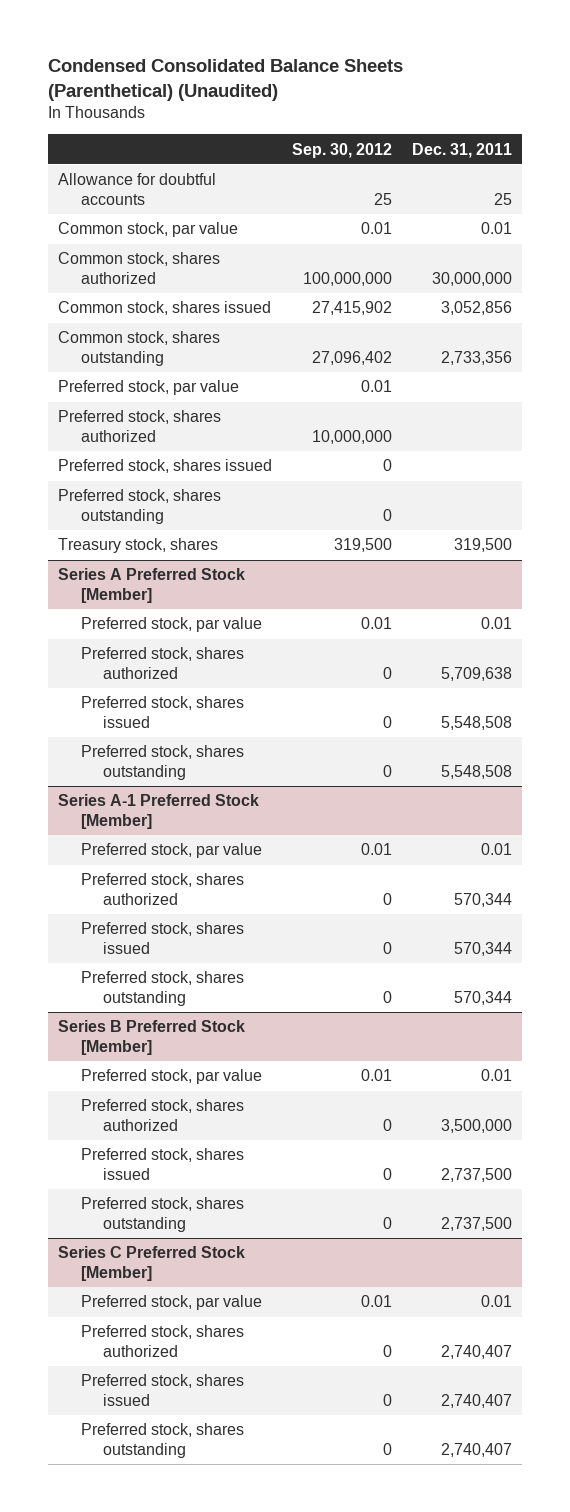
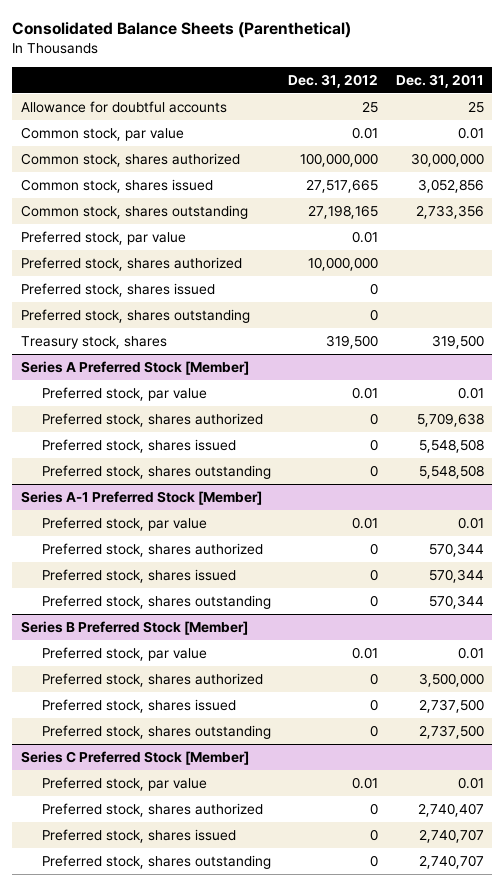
- Condensed Consolidated Balance Sheets (Parenthetical) (Unaudited)
+ Consolidated Balance Sheets (Parenthetical)
- | Sep. 30, 2012 | Dec. 31, 2011
+ | Dec. 31, 2012 | Dec. 31, 2011
@ Series C Preferred Stock [Member]
- Preferred stock, shares issued | 0 | 2,740,407
- Preferred stock, shares outstanding | 0 | 2,740,407
+ Preferred stock, shares issued | 0 | 2,740,707
+ Preferred stock, shares outstanding | 0 | 2,740,707

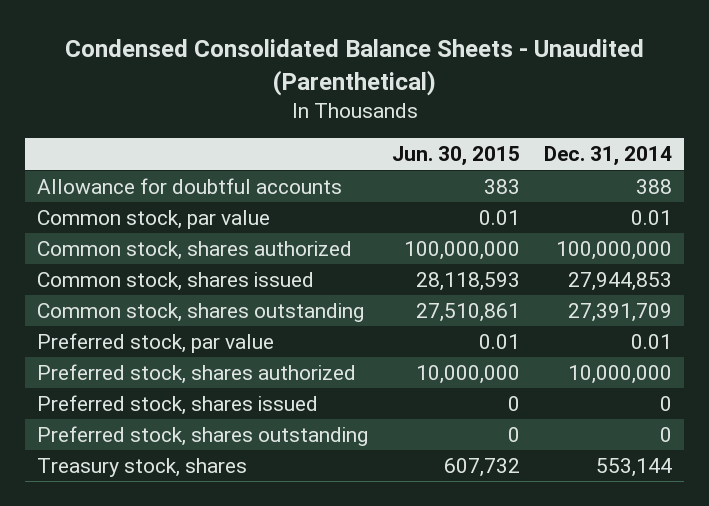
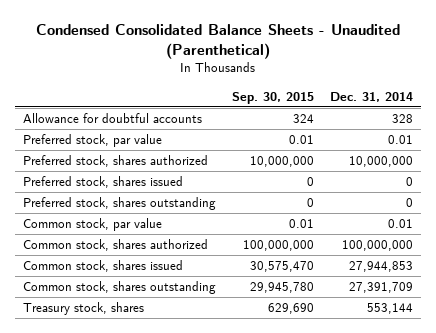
- | Jun. 30, 2015 | Dec. 31, 2014
+ | Sep. 30, 2015 | Dec. 31, 2014
- Allowance for doubtful accounts | 383 | 388
+ Allowance for doubtful accounts | 324 | 328
moved down: Common stock, par value | 0.01 | 0.01
moved down: Common stock, shares authorized | 100,000,000 | 100,000,000
moved down: Common stock, shares issued | 30,575,470 | 27,944,853
moved down: Common stock, shares outstanding | 29,945,780 | 27,391,709

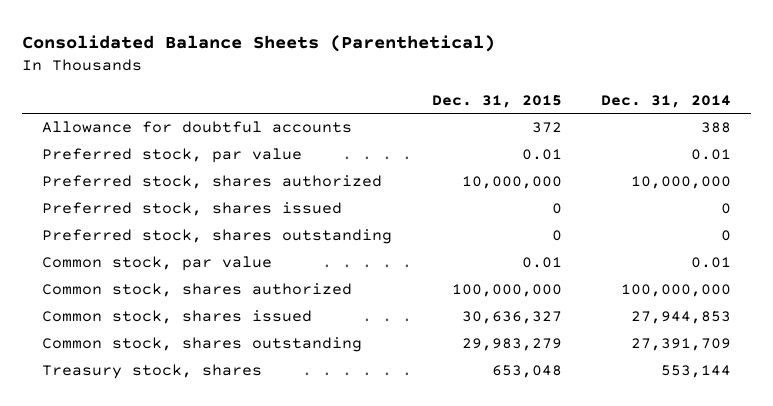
- Condensed Consolidated Balance Sheets - Unaudited (Parenthetical)
+ Consolidated Balance Sheets (Parenthetical)
- | Sep. 30, 2015 | Dec. 31, 2014
+ | Dec. 31, 2015 | Dec. 31, 2014
- Allowance for doubtful accounts | 324 | 328
+ Allowance for doubtful accounts | 372 | 388

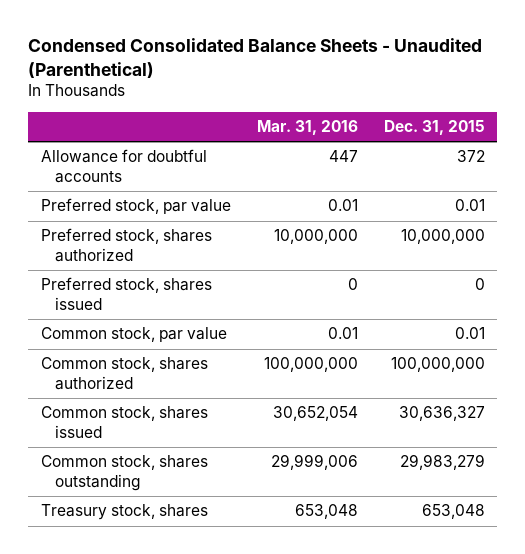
- Consolidated Balance Sheets (Parenthetical)
+ Condensed Consolidated Balance Sheets - Unaudited (Parenthetical)
- | Dec. 31, 2015 | Dec. 31, 2014
+ | Mar. 31, 2016 | Dec. 31, 2015
- Preferred stock, shares outstanding | 0 | 0

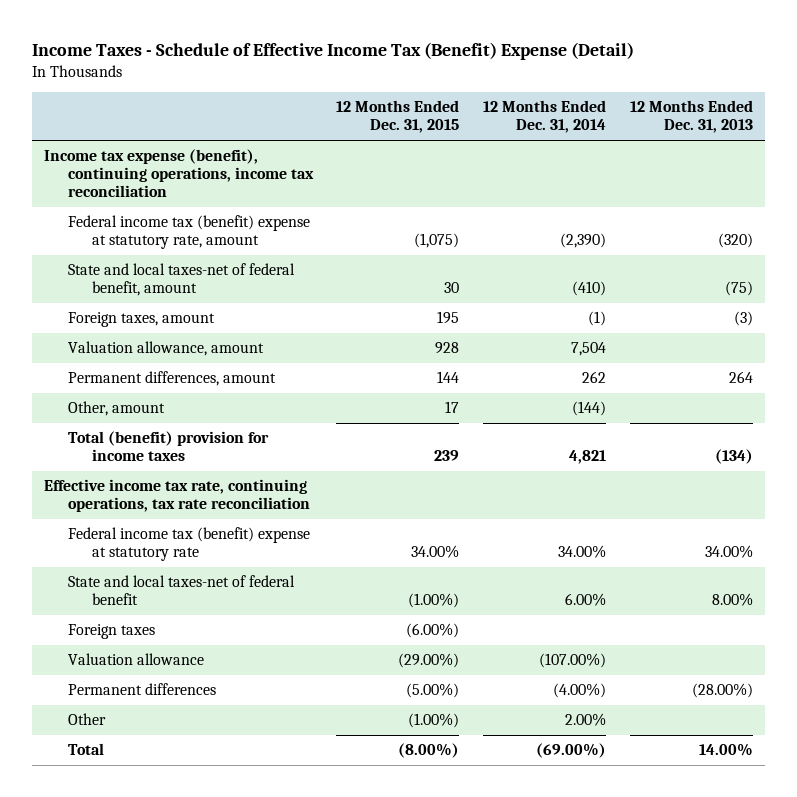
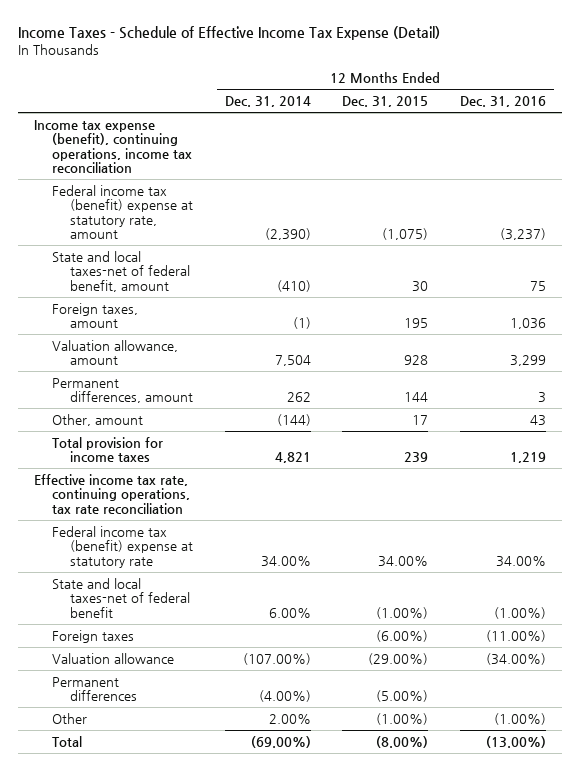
- Income Taxes - Schedule of Effective Income Tax (Benefit) Expense (Detail)
+ Income Taxes - Schedule of Effective Income Tax Expense (Detail)
- | 12 Months Ended Dec. 31, 2015 | 12 Months Ended Dec. 31, 2014 | 12 Months Ended Dec. 31, 2013
+ | 12 Months Ended Dec. 31, 2014 | 12 Months Ended Dec. 31, 2015 | 12 Months Ended Dec. 31, 2016
- Total (benefit) provision for income taxes | 239 | 4,821 | (134)
+ Total provision for income taxes | 4,821 | 239 | 1,219

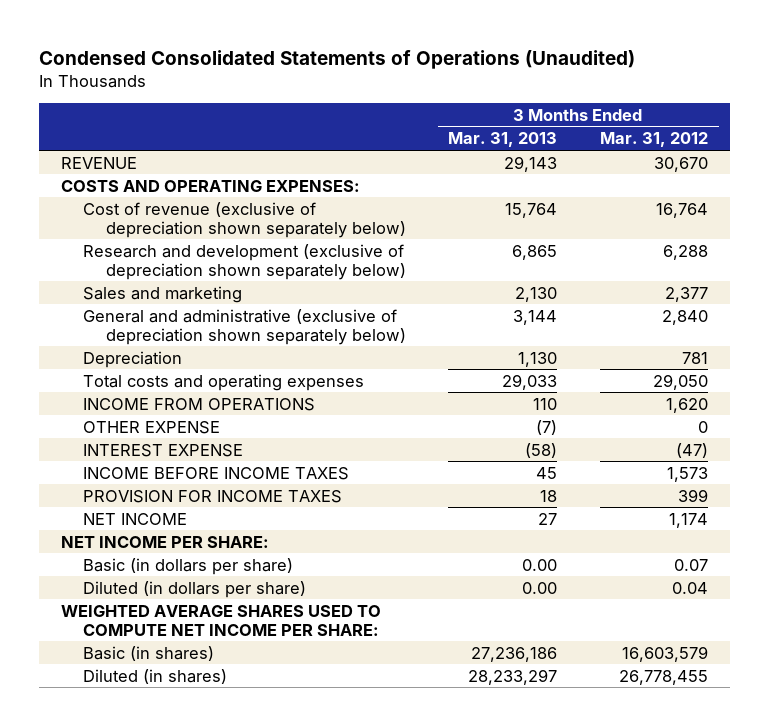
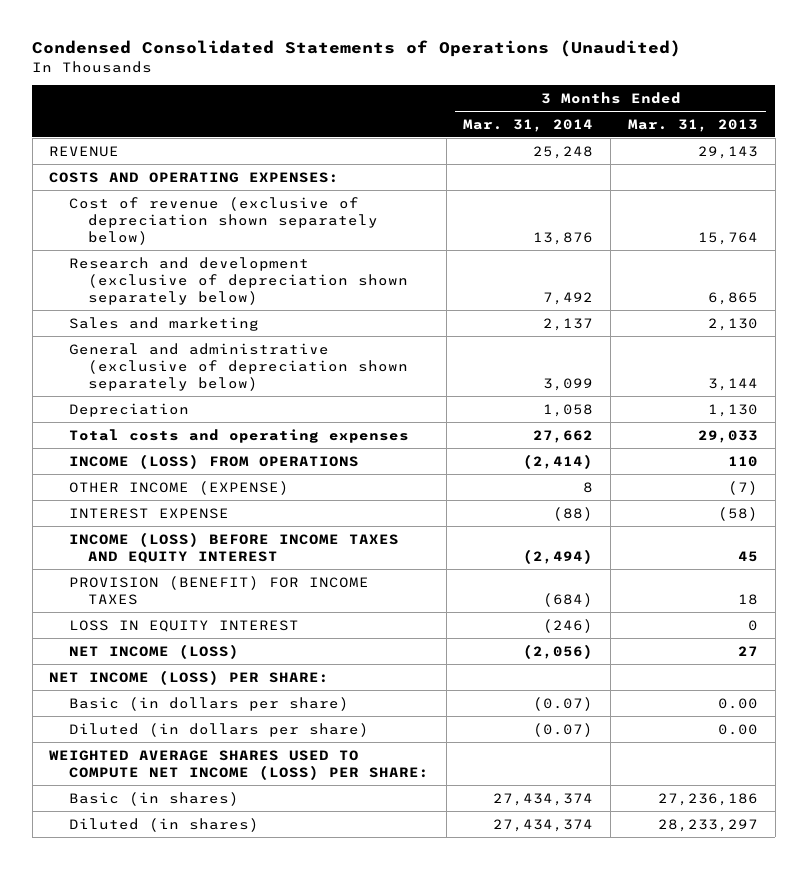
- | 3 Months Ended Mar. 31, 2013 | 3 Months Ended Mar. 31, 2012
+ | 3 Months Ended Mar. 31, 2014 | 3 Months Ended Mar. 31, 2013
- INCOME FROM OPERATIONS | 110 | 1,620
- OTHER EXPENSE | (7) | 0
+ INCOME (LOSS) FROM OPERATIONS | (2,414) | 110
+ OTHER INCOME (EXPENSE) | 8 | (7)
- INCOME BEFORE INCOME TAXES | 45 | 1,573
- PROVISION FOR INCOME TAXES | 18 | 399
- NET INCOME | 27 | 1,174
- NET INCOME PER SHARE:
+ INCOME (LOSS) BEFORE INCOME TAXES AND EQUITY INTEREST | (2,494) | 45
+ PROVISION (BENEFIT) FOR INCOME TAXES | (684) | 18
+ LOSS IN EQUITY INTEREST | (246) | 0
+ NET INCOME (LOSS) | (2,056) | 27
+ NET INCOME (LOSS) PER SHARE:
- WEIGHTED AVERAGE SHARES USED TO COMPUTE NET INCOME PER SHARE:
+ WEIGHTED AVERAGE SHARES USED TO COMPUTE NET INCOME (LOSS) PER SHARE:

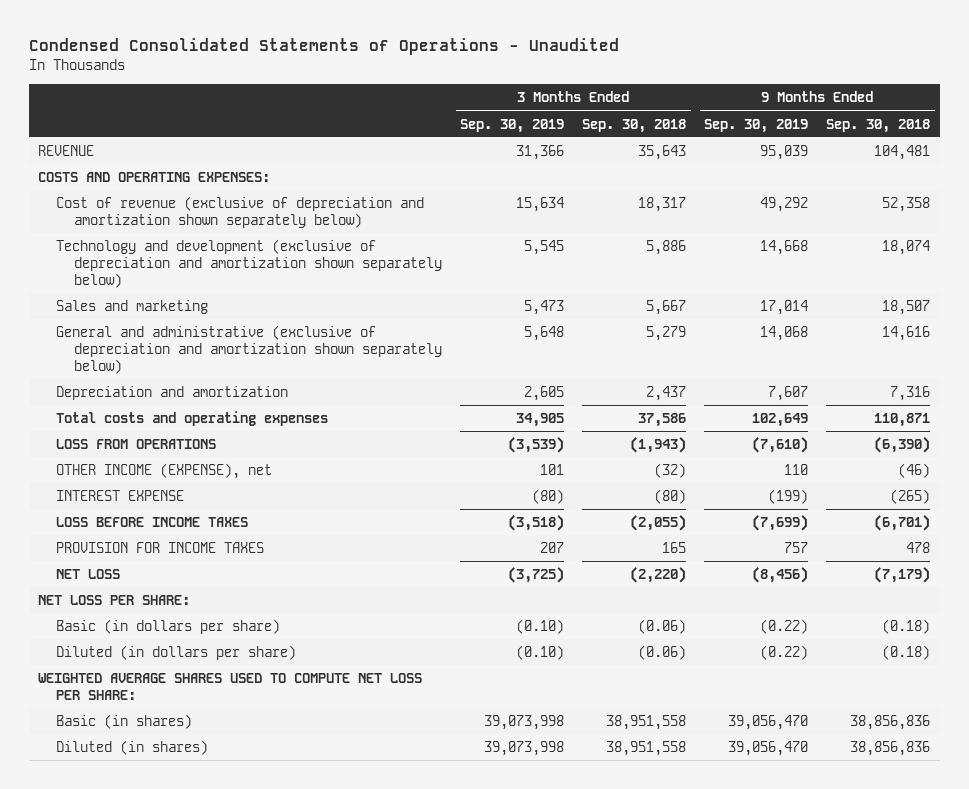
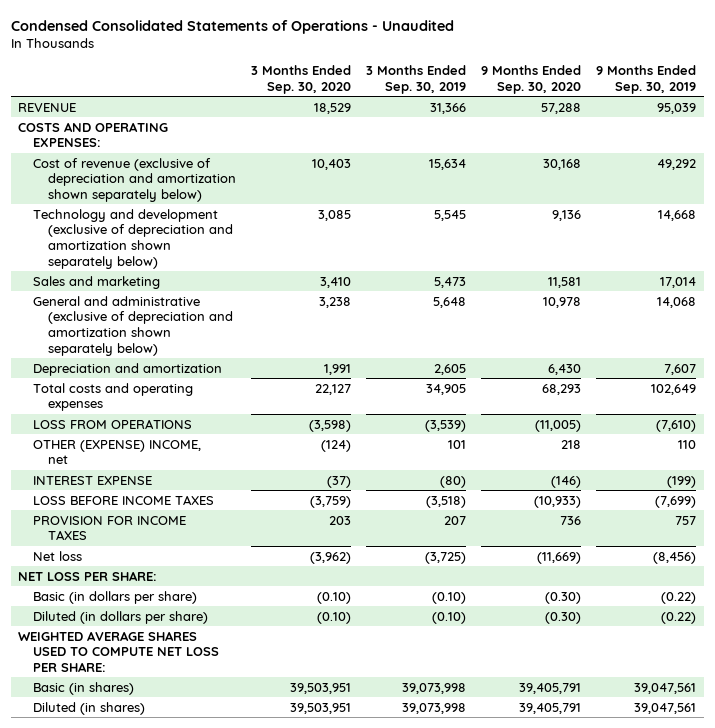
- | 3 Months Ended Sep. 30, 2019 | 3 Months Ended Sep. 30, 2018 | 9 Months Ended Sep. 30, 2019 | 9 Months Ended Sep. 30, 2018
+ | 3 Months Ended Sep. 30, 2020 | 3 Months Ended Sep. 30, 2019 | 9 Months Ended Sep. 30, 2020 | 9 Months Ended Sep. 30, 2019
- OTHER INCOME (EXPENSE), net | 101 | (32) | 110 | (46)
+ OTHER (EXPENSE) INCOME, net | (124) | 101 | 218 | 110
- NET LOSS | (3,725) | (2,220) | (8,456) | (7,179)
+ Net loss | (3,962) | (3,725) | (11,669) | (8,456)
- Basic (in shares) | 39,073,998 | 38,951,558 | 39,056,470 | 38,856,836
- Diluted (in shares) | 39,073,998 | 38,951,558 | 39,056,470 | 38,856,836
+ Basic (in shares) | 39,503,951 | 39,073,998 | 39,405,791 | 39,047,561
+ Diluted (in shares) | 39,503,951 | 39,073,998 | 39,405,791 | 39,047,561

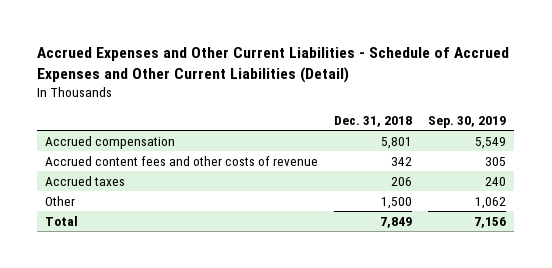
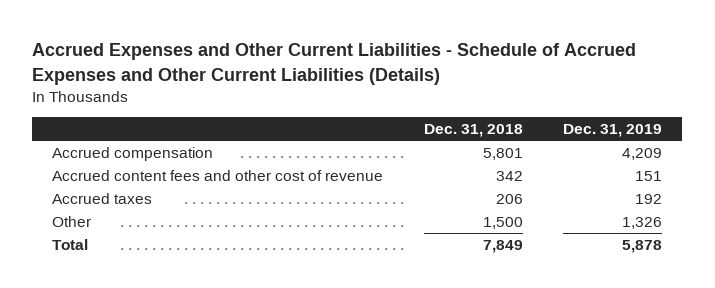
- Accrued Expenses and Other Current Liabilities - Schedule of Accrued Expenses and Other Current Liabilities (Detail)
+ Accrued Expenses and Other Current Liabilities - Schedule of Accrued Expenses and Other Current Liabilities (Details)
- | Dec. 31, 2018 | Sep. 30, 2019
+ | Dec. 31, 2018 | Dec. 31, 2019
- Accrued content fees and other costs of revenue | 342 | 305
+ Accrued content fees and other cost of revenue | 342 | 151

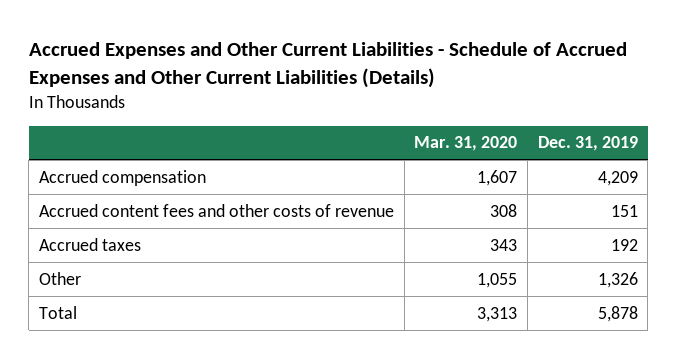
- | Dec. 31, 2018 | Dec. 31, 2019
+ | Mar. 31, 2020 | Dec. 31, 2019
- Accrued content fees and other cost of revenue | 342 | 151
+ Accrued content fees and other costs of revenue | 308 | 151

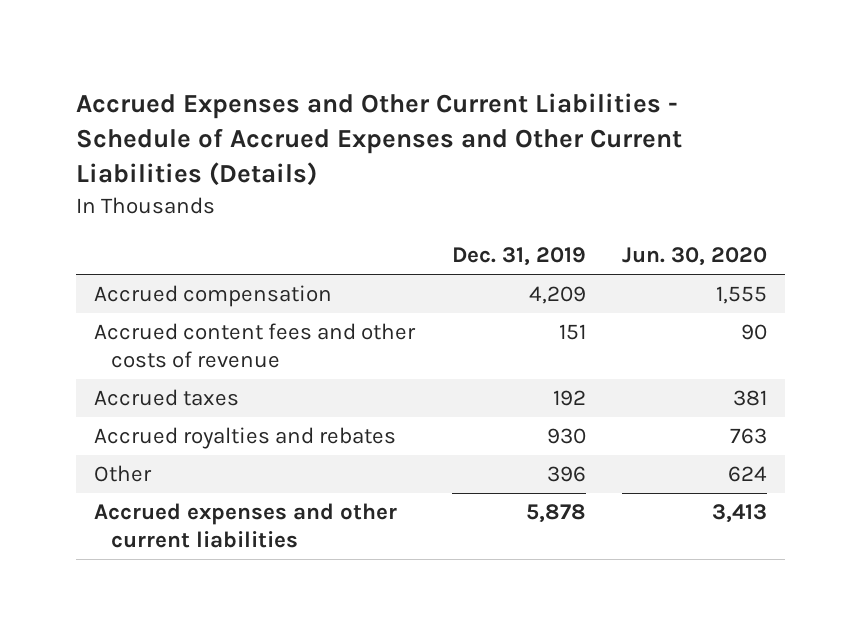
- | Mar. 31, 2020 | Dec. 31, 2019
+ | Dec. 31, 2019 | Jun. 30, 2020
- Other | 1,055 | 1,326
- Total | 3,313 | 5,878
+ Accrued royalties and rebates | 930 | 763
+ Other | 396 | 624
+ Accrued expenses and other current liabilities | 5,878 | 3,413

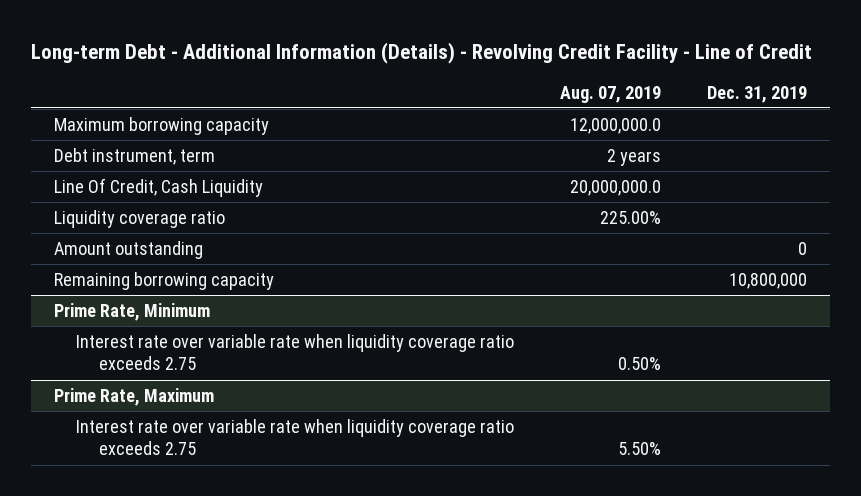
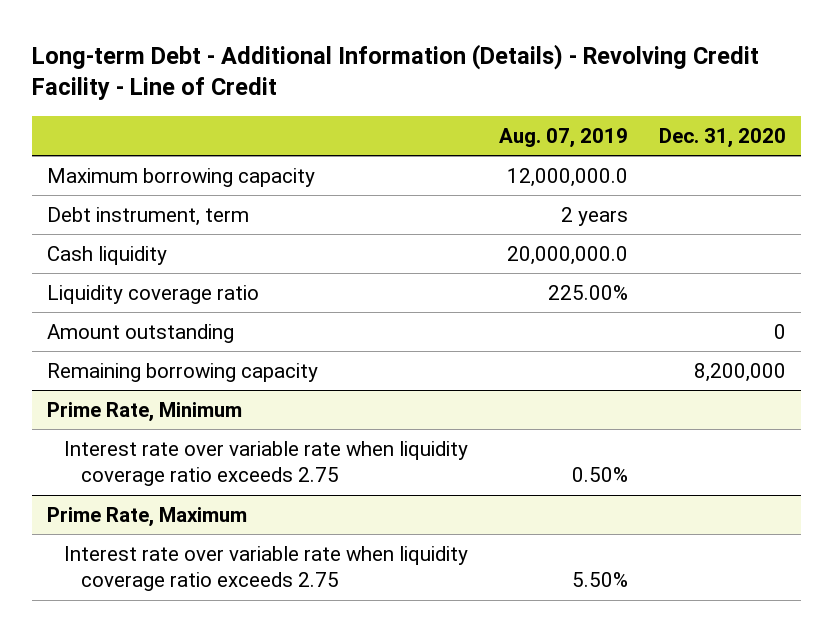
- | Aug. 07, 2019 | Dec. 31, 2019
+ | Aug. 07, 2019 | Dec. 31, 2020
- Line Of Credit, Cash Liquidity | 20,000,000.0 |
+ Cash liquidity | 20,000,000.0 |

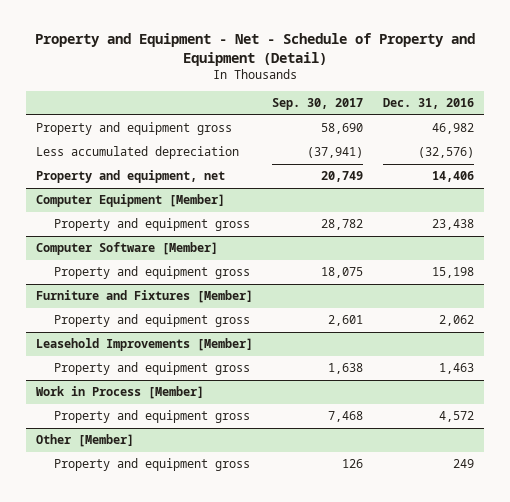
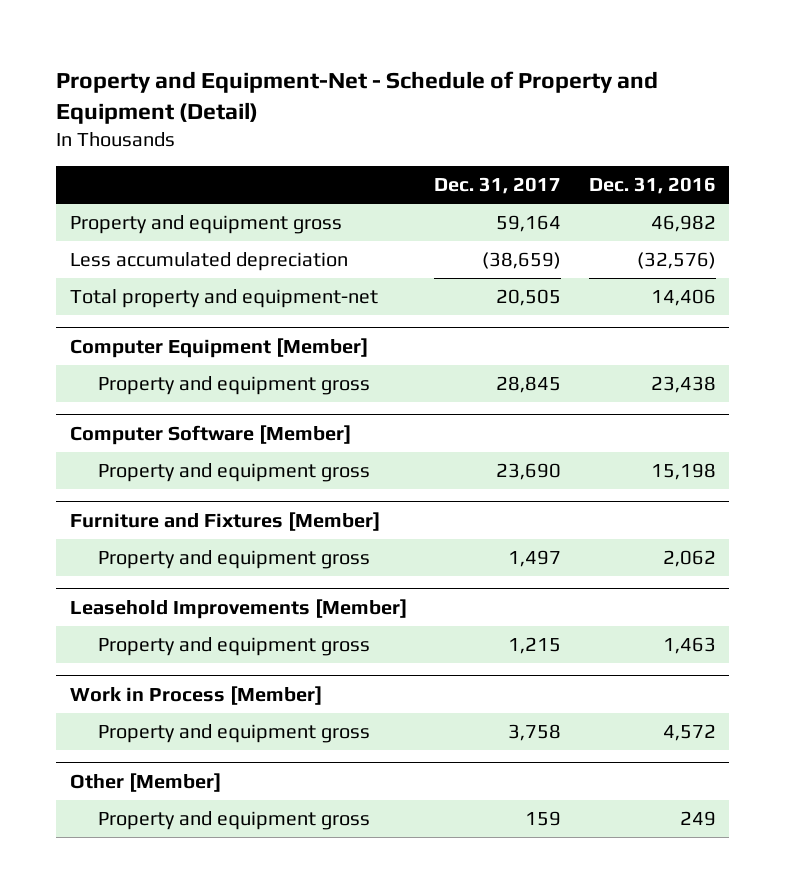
- Property and Equipment - Net - Schedule of Property and Equipment (Detail)
+ Property and Equipment-Net - Schedule of Property and Equipment (Detail)
- | Sep. 30, 2017 | Dec. 31, 2016
+ | Dec. 31, 2017 | Dec. 31, 2016
- Property and equipment, net | 20,749 | 14,406
+ Total property and equipment-net | 20,505 | 14,406

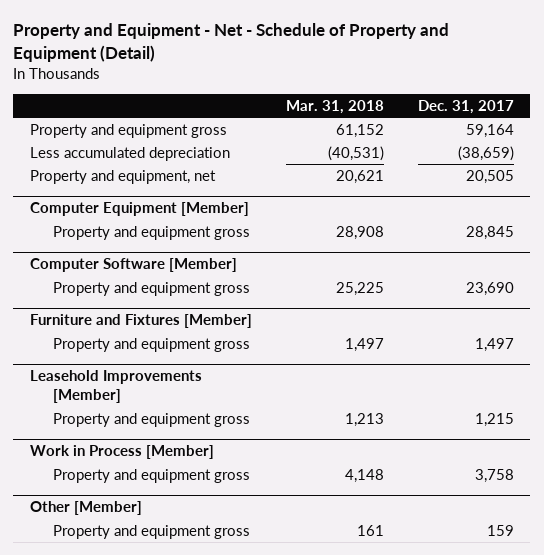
- Property and Equipment-Net - Schedule of Property and Equipment (Detail)
+ Property and Equipment - Net - Schedule of Property and Equipment (Detail)
- | Dec. 31, 2017 | Dec. 31, 2016
+ | Mar. 31, 2018 | Dec. 31, 2017
- Total property and equipment-net | 20,505 | 14,406
+ Property and equipment, net | 20,621 | 20,505

